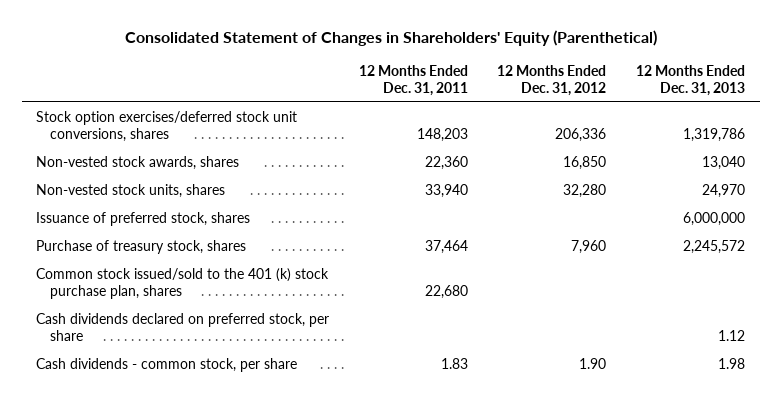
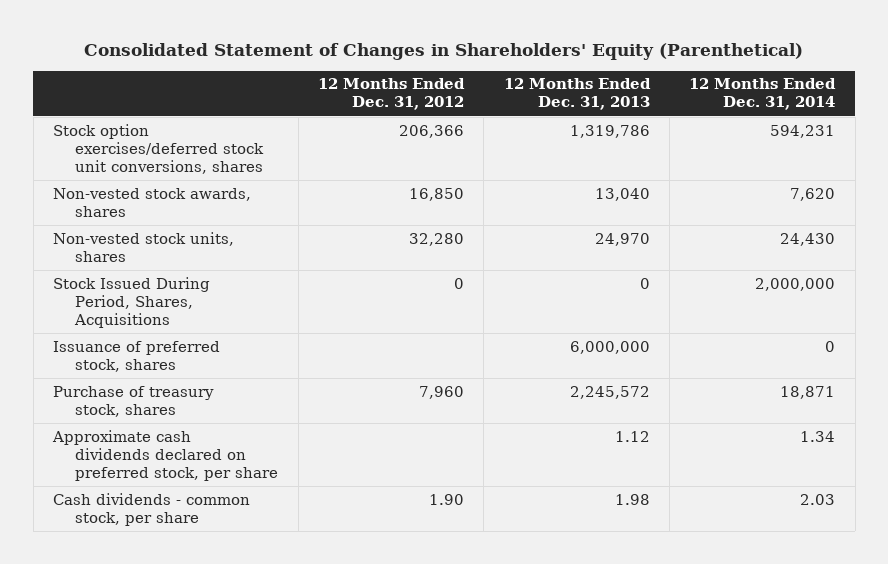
- | 12 Months Ended Dec. 31, 2011 | 12 Months Ended Dec. 31, 2012 | 12 Months Ended Dec. 31, 2013
+ | 12 Months Ended Dec. 31, 2012 | 12 Months Ended Dec. 31, 2013 | 12 Months Ended Dec. 31, 2014
- Stock option exercises/deferred stock unit conversions, shares | 148,203 | 206,336 | 1,319,786
+ Stock option exercises/deferred stock unit conversions, shares | 206,366 | 1,319,786 | 594,231
+ Stock Issued During Period, Shares, Acquisitions | 0 | 0 | 2,000,000
- Common stock issued/sold to the 401 (k) stock purchase plan, shares | 22,680 | |
- Cash dividends declared on preferred stock, per share | | | 1.12
+ Approximate cash dividends declared on preferred stock, per share | | 1.12 | 1.34

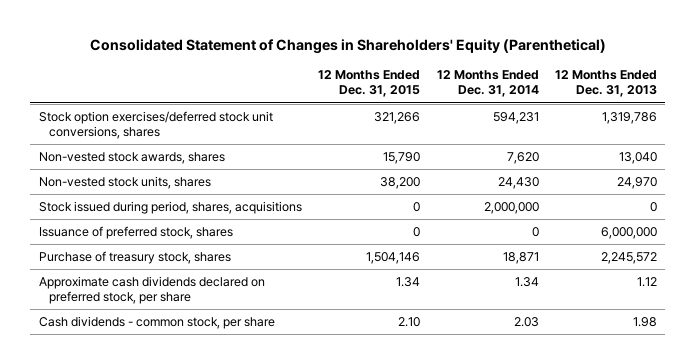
- | 12 Months Ended Dec. 31, 2012 | 12 Months Ended Dec. 31, 2013 | 12 Months Ended Dec. 31, 2014
+ | 12 Months Ended Dec. 31, 2015 | 12 Months Ended Dec. 31, 2014 | 12 Months Ended Dec. 31, 2013
- Stock Issued During Period, Shares, Acquisitions | 0 | 0 | 2,000,000
+ Stock issued during period, shares, acquisitions | 0 | 2,000,000 | 0

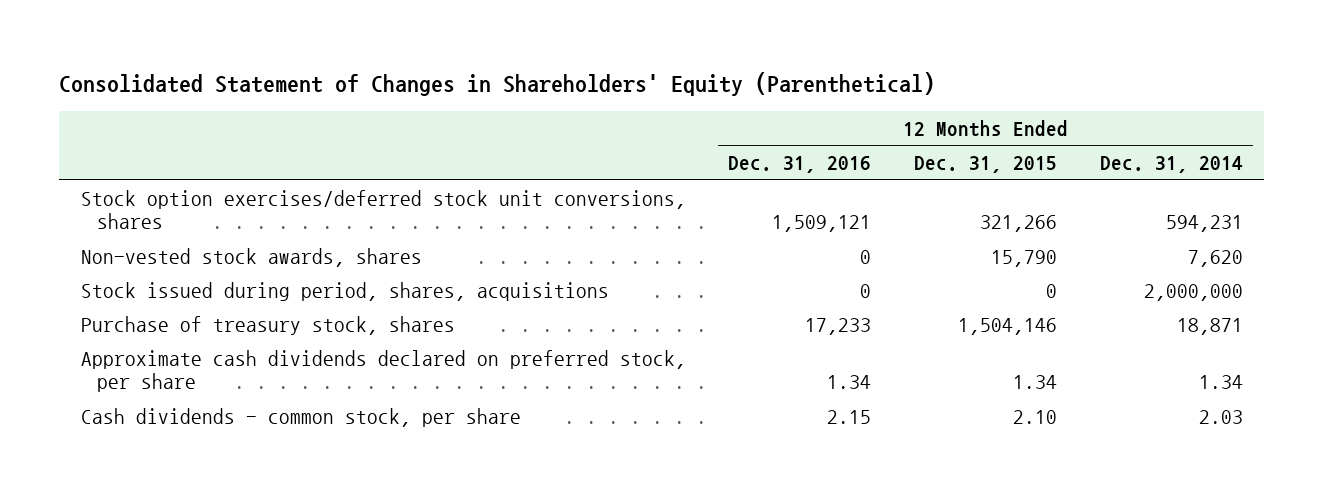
- | 12 Months Ended Dec. 31, 2015 | 12 Months Ended Dec. 31, 2014 | 12 Months Ended Dec. 31, 2013
+ | 12 Months Ended Dec. 31, 2016 | 12 Months Ended Dec. 31, 2015 | 12 Months Ended Dec. 31, 2014
- Non-vested stock units, shares | 38,200 | 24,430 | 24,970
- Issuance of preferred stock, shares | 0 | 0 | 6,000,000

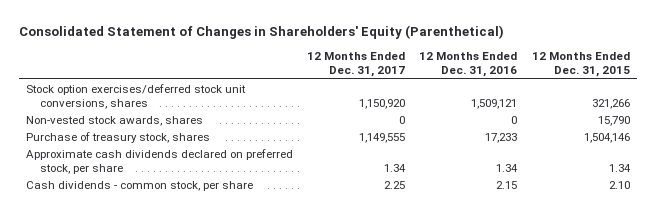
- | 12 Months Ended Dec. 31, 2016 | 12 Months Ended Dec. 31, 2015 | 12 Months Ended Dec. 31, 2014
+ | 12 Months Ended Dec. 31, 2017 | 12 Months Ended Dec. 31, 2016 | 12 Months Ended Dec. 31, 2015
- Stock issued during period, shares, acquisitions | 0 | 0 | 2,000,000

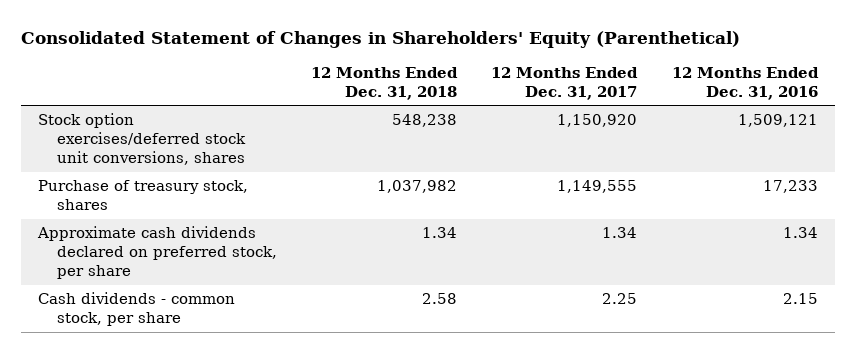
- | 12 Months Ended Dec. 31, 2017 | 12 Months Ended Dec. 31, 2016 | 12 Months Ended Dec. 31, 2015
+ | 12 Months Ended Dec. 31, 2018 | 12 Months Ended Dec. 31, 2017 | 12 Months Ended Dec. 31, 2016
- Non-vested stock awards, shares | 0 | 0 | 15,790

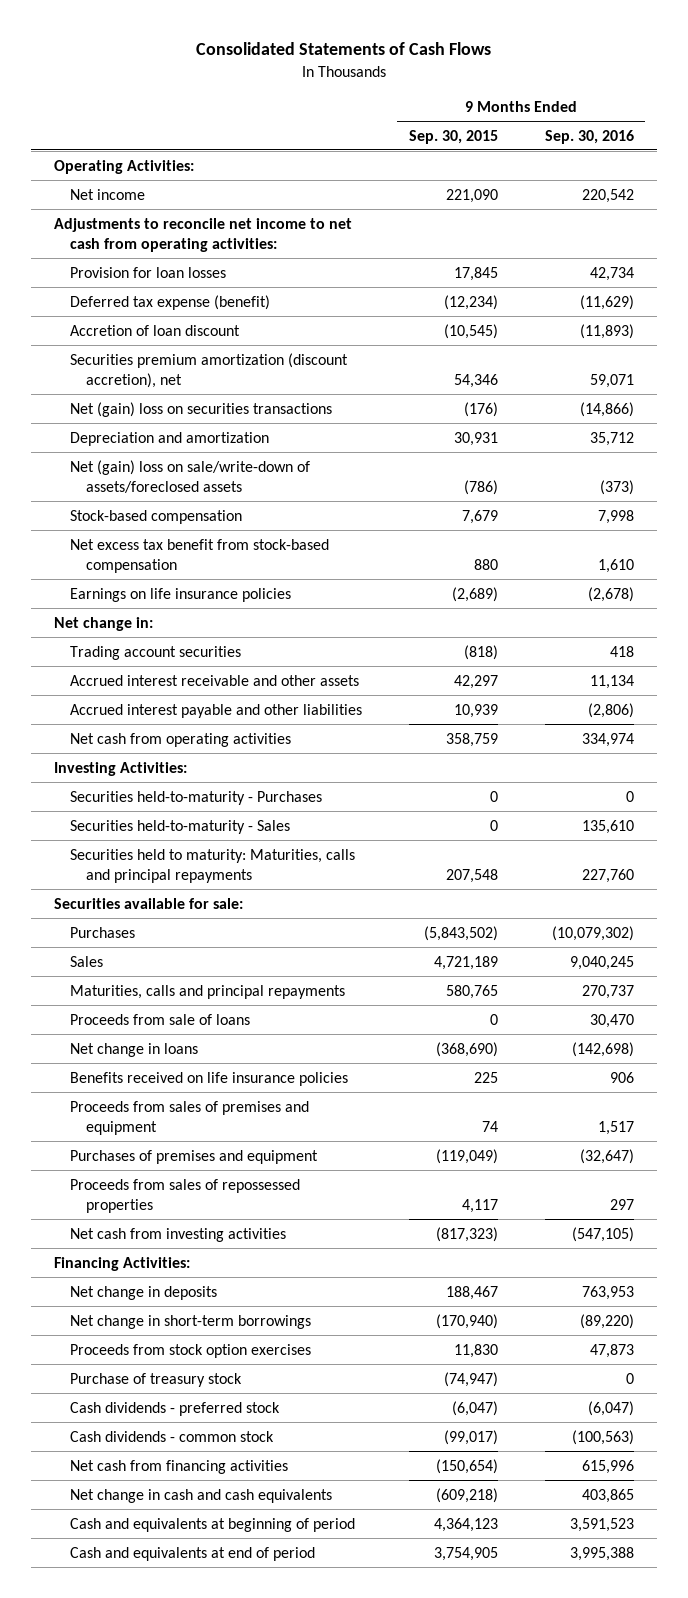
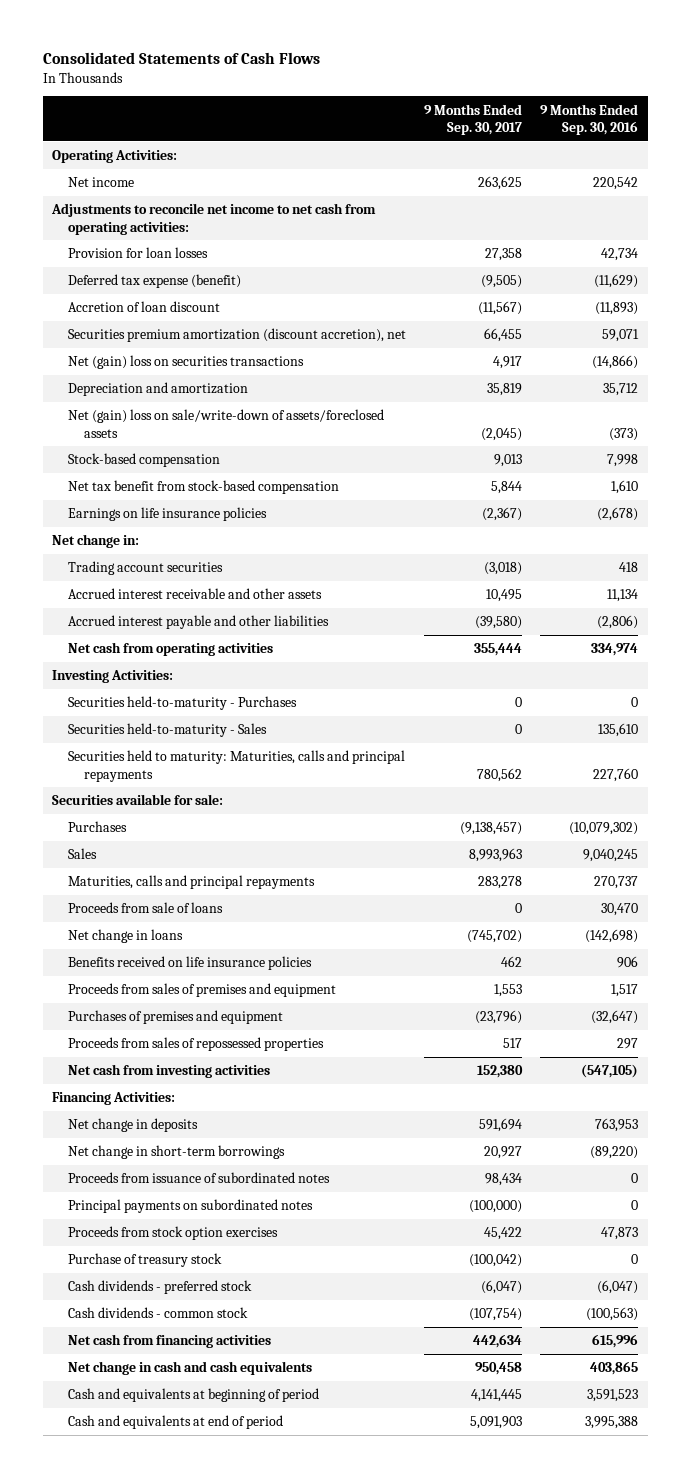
- | 9 Months Ended Sep. 30, 2015 | 9 Months Ended Sep. 30, 2016
+ | 9 Months Ended Sep. 30, 2017 | 9 Months Ended Sep. 30, 2016
- Net excess tax benefit from stock-based compensation | 880 | 1,610
+ Net tax benefit from stock-based compensation | 5,844 | 1,610
+ Proceeds from issuance of subordinated notes | 98,434 | 0
+ Principal payments on subordinated notes | (100,000) | 0

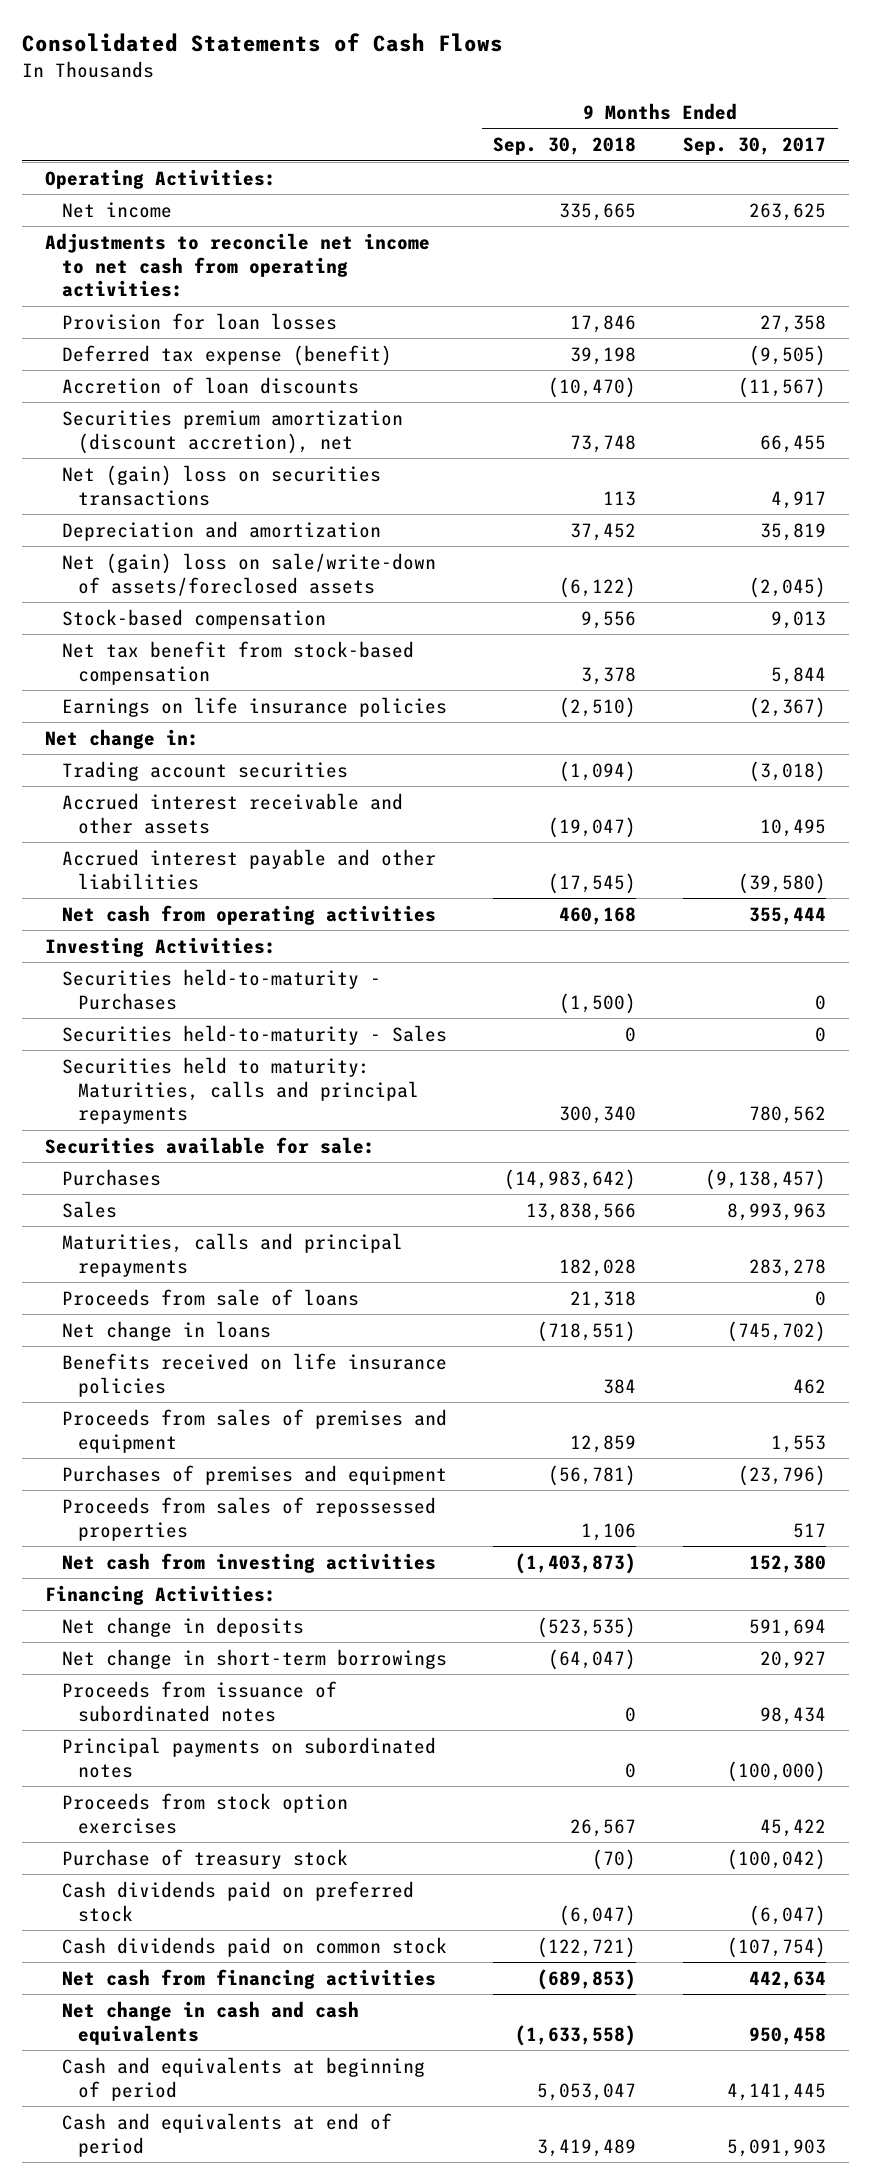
- | 9 Months Ended Sep. 30, 2017 | 9 Months Ended Sep. 30, 2016
+ | 9 Months Ended Sep. 30, 2018 | 9 Months Ended Sep. 30, 2017
- Accretion of loan discount | (11,567) | (11,893)
+ Accretion of loan discounts | (10,470) | (11,567)
- Cash dividends - preferred stock | (6,047) | (6,047)
- Cash dividends - common stock | (107,754) | (100,563)
+ Cash dividends paid on preferred stock | (6,047) | (6,047)
+ Cash dividends paid on common stock | (122,721) | (107,754)

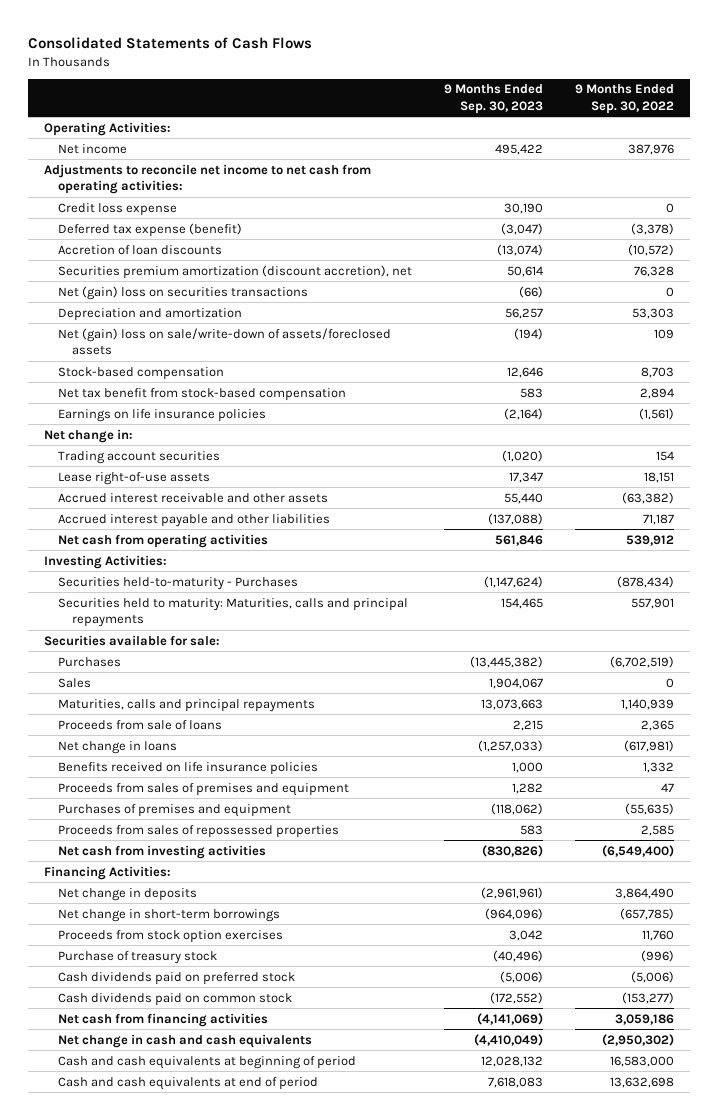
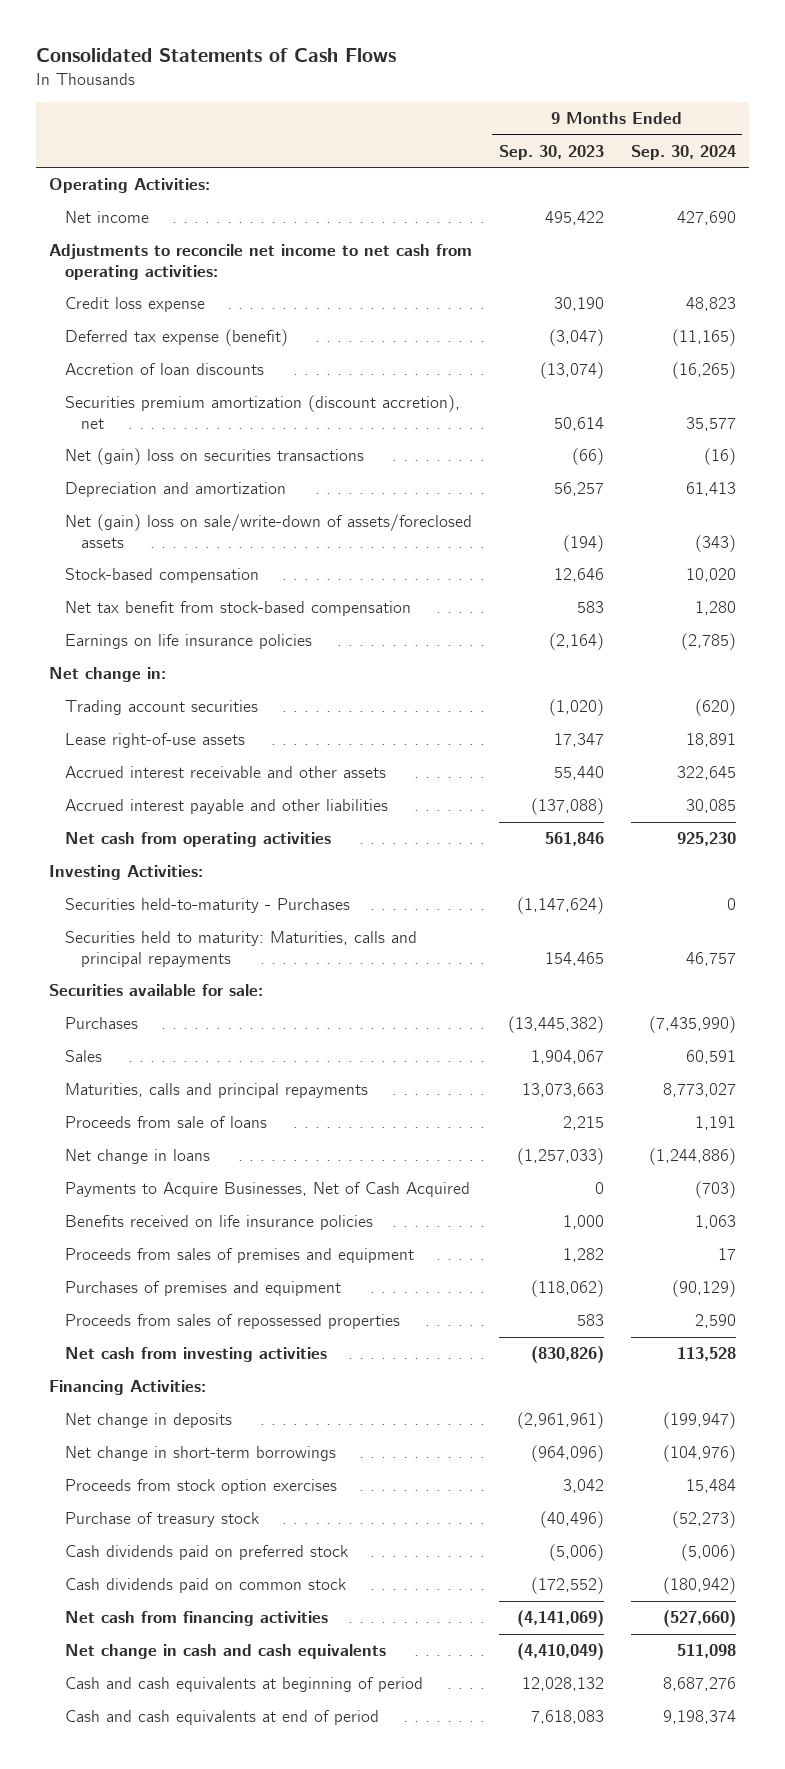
- | 9 Months Ended Sep. 30, 2023 | 9 Months Ended Sep. 30, 2022
+ | 9 Months Ended Sep. 30, 2023 | 9 Months Ended Sep. 30, 2024
+ Payments to Acquire Businesses, Net of Cash Acquired | 0 | (703)

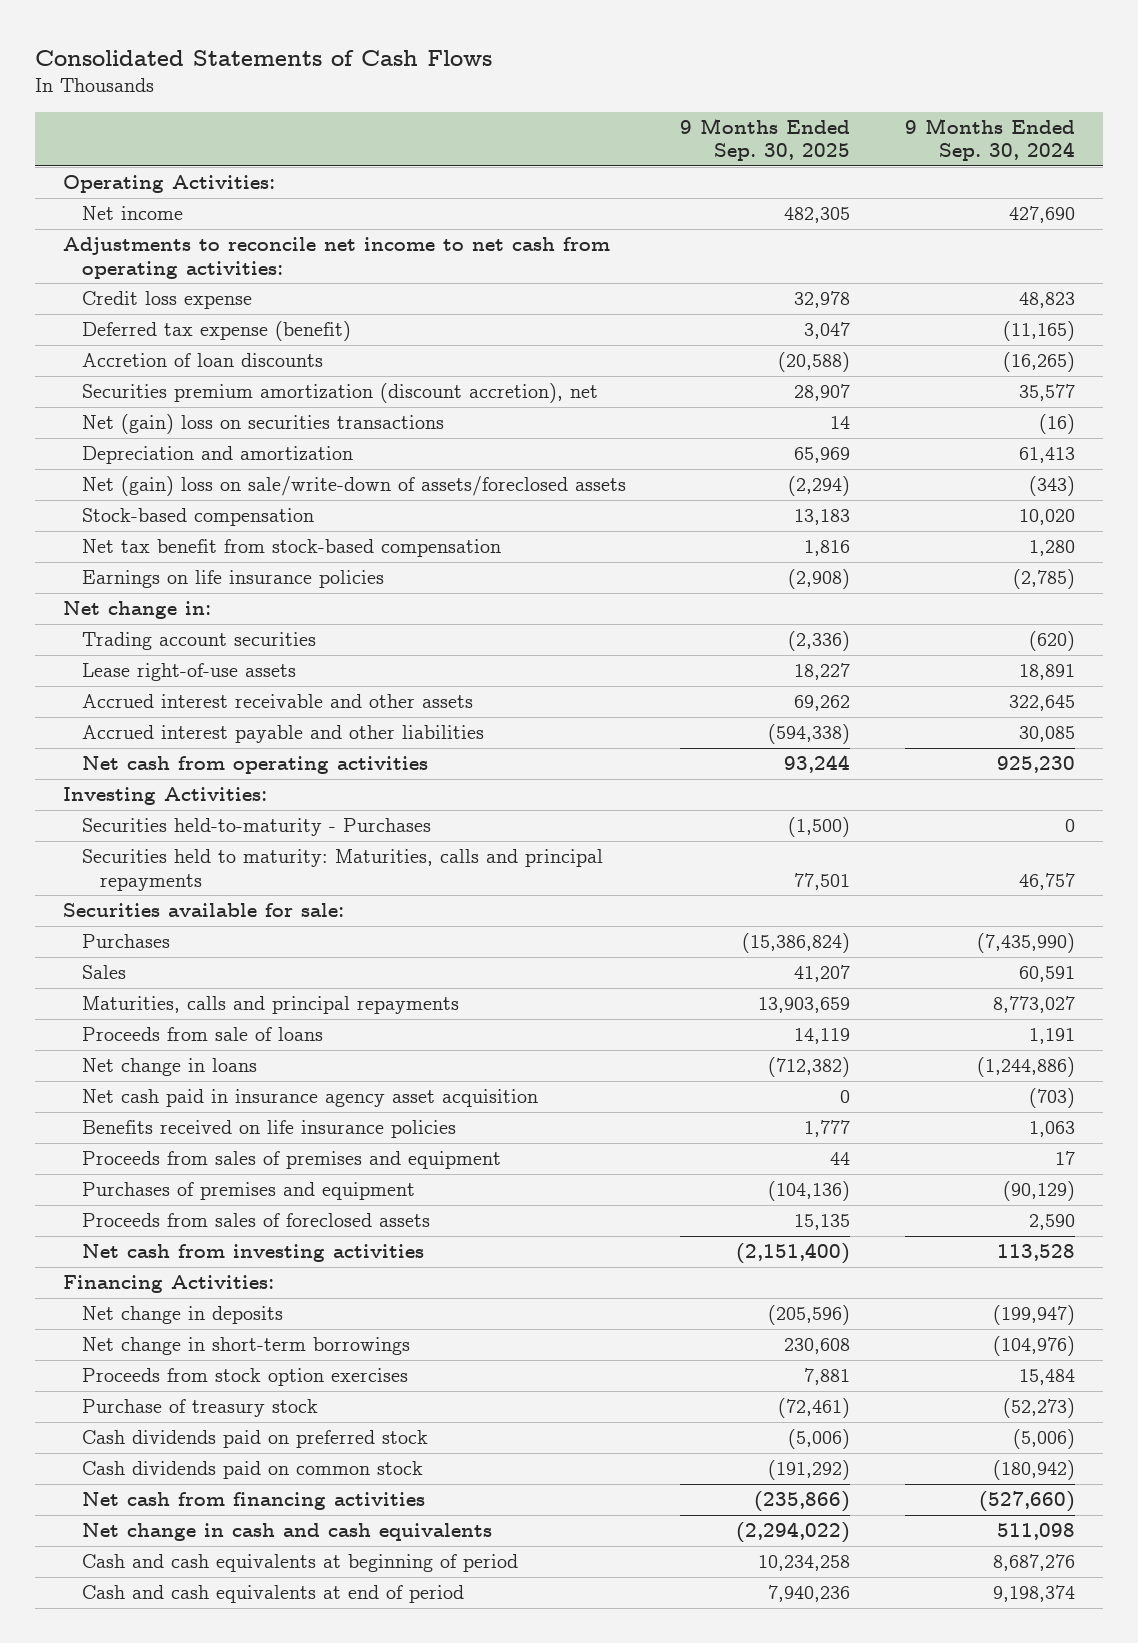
- | 9 Months Ended Sep. 30, 2023 | 9 Months Ended Sep. 30, 2024
+ | 9 Months Ended Sep. 30, 2025 | 9 Months Ended Sep. 30, 2024
- Payments to Acquire Businesses, Net of Cash Acquired | 0 | (703)
+ Net cash paid in insurance agency asset acquisition | 0 | (703)
- Proceeds from sales of repossessed properties | 583 | 2,590
+ Proceeds from sales of foreclosed assets | 15,135 | 2,590

